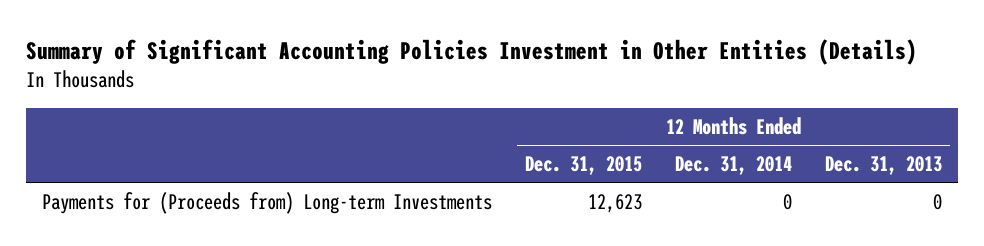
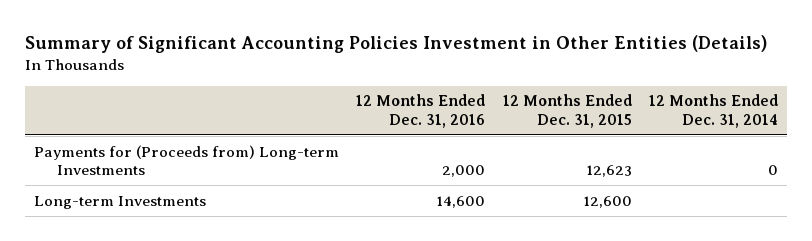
- | 12 Months Ended Dec. 31, 2015 | 12 Months Ended Dec. 31, 2014 | 12 Months Ended Dec. 31, 2013
+ | 12 Months Ended Dec. 31, 2016 | 12 Months Ended Dec. 31, 2015 | 12 Months Ended Dec. 31, 2014
+ Long-term Investments | 14,600 | 12,600 |

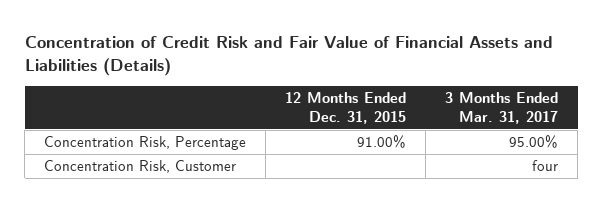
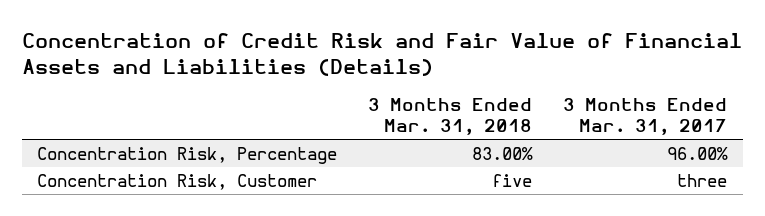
- | 12 Months Ended Dec. 31, 2015 | 3 Months Ended Mar. 31, 2017
+ | 3 Months Ended Mar. 31, 2018 | 3 Months Ended Mar. 31, 2017
- Concentration Risk, Percentage | 91.00% | 95.00%
- Concentration Risk, Customer | | four
+ Concentration Risk, Percentage | 83.00% | 96.00%
+ Concentration Risk, Customer | five | three

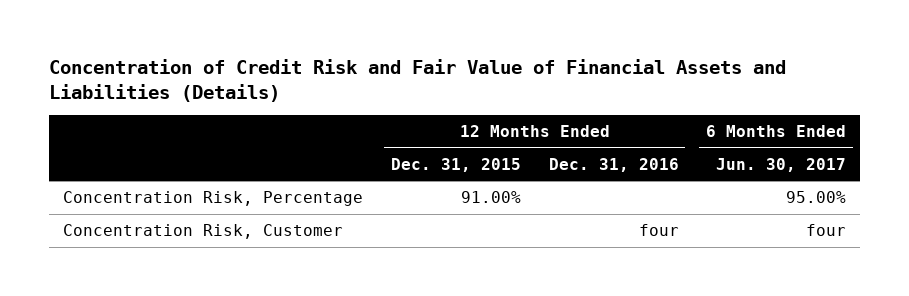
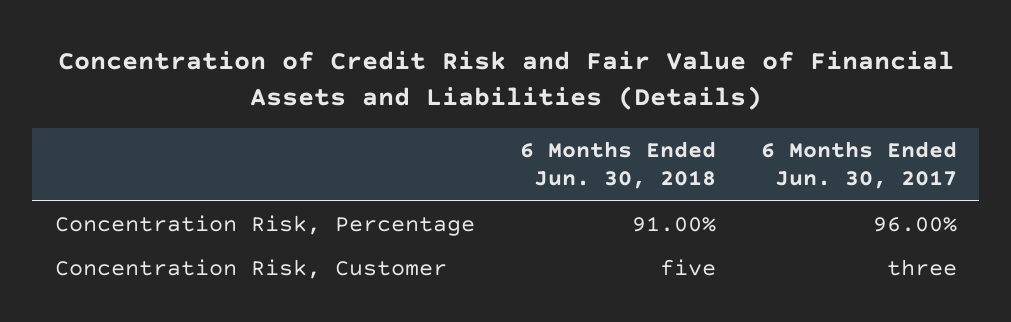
- | 12 Months Ended Dec. 31, 2015 | 12 Months Ended Dec. 31, 2016 | 6 Months Ended Jun. 30, 2017
+ | 6 Months Ended Jun. 30, 2018 | 6 Months Ended Jun. 30, 2017
- Concentration Risk, Percentage | 91.00% | | 95.00%
- Concentration Risk, Customer | | four | four
+ Concentration Risk, Percentage | 91.00% | 96.00%
+ Concentration Risk, Customer | five | three

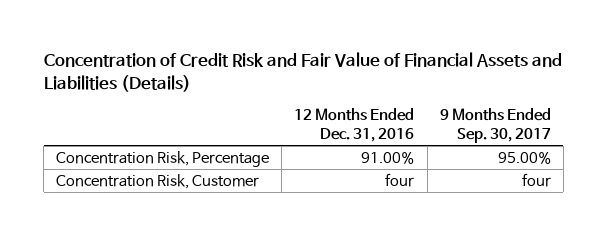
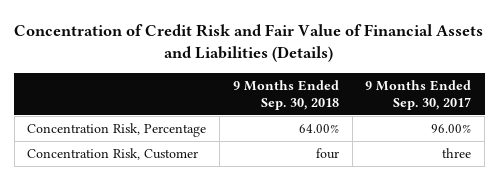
- | 12 Months Ended Dec. 31, 2016 | 9 Months Ended Sep. 30, 2017
+ | 9 Months Ended Sep. 30, 2018 | 9 Months Ended Sep. 30, 2017
- Concentration Risk, Percentage | 91.00% | 95.00%
- Concentration Risk, Customer | four | four
+ Concentration Risk, Percentage | 64.00% | 96.00%
+ Concentration Risk, Customer | four | three

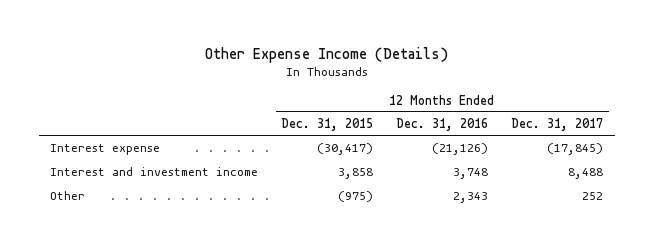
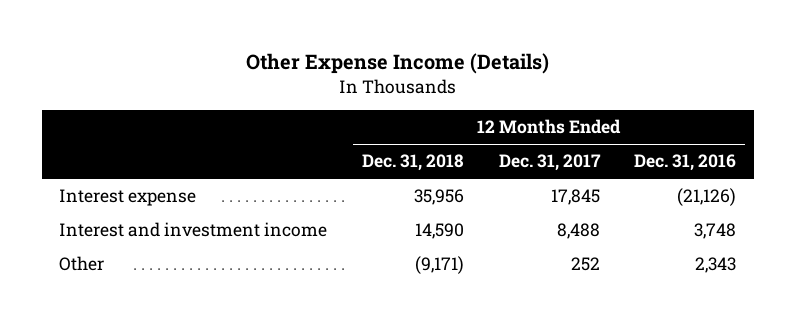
- | 12 Months Ended Dec. 31, 2015 | 12 Months Ended Dec. 31, 2016 | 12 Months Ended Dec. 31, 2017
+ | 12 Months Ended Dec. 31, 2018 | 12 Months Ended Dec. 31, 2017 | 12 Months Ended Dec. 31, 2016
- Interest expense | (30,417) | (21,126) | (17,845)
+ Interest expense | 35,956 | 17,845 | (21,126)

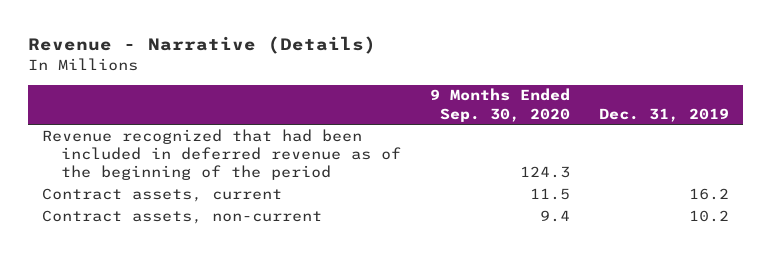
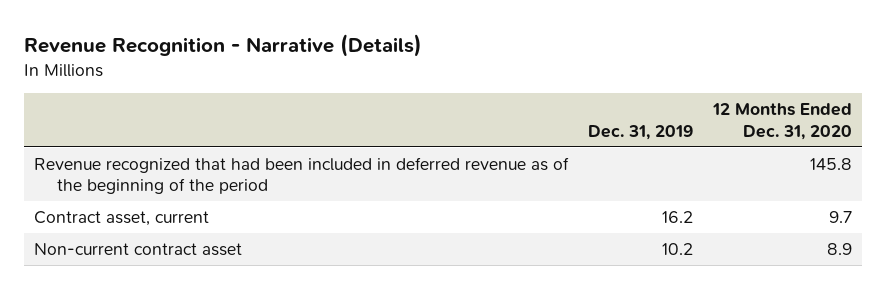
- Revenue - Narrative (Details)
+ Revenue Recognition - Narrative (Details)
- | 9 Months Ended Sep. 30, 2020 | Dec. 31, 2019
+ | Dec. 31, 2019 | 12 Months Ended Dec. 31, 2020
- Contract assets, current | 11.5 | 16.2
- Contract assets, non-current | 9.4 | 10.2
+ Contract asset, current | 16.2 | 9.7
+ Non-current contract asset | 10.2 | 8.9

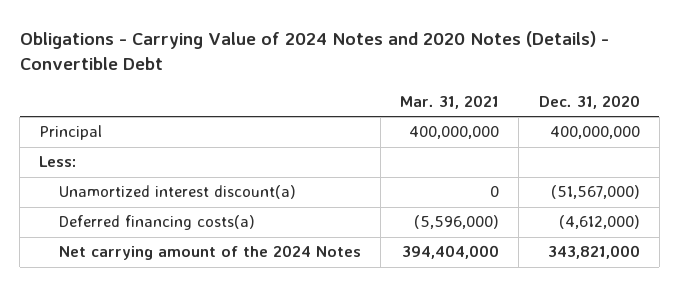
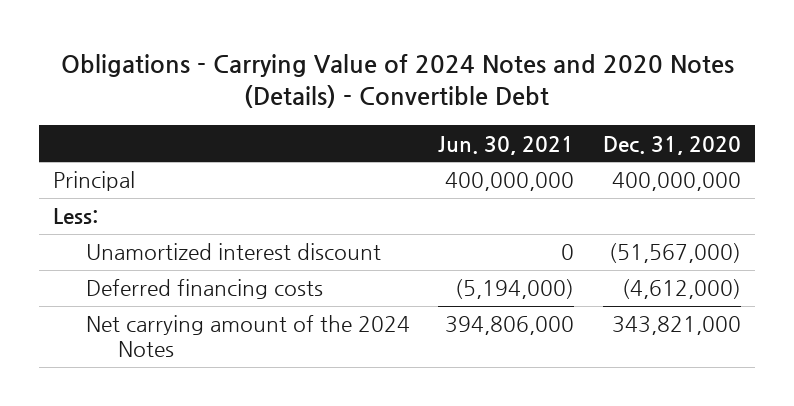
- | Mar. 31, 2021 | Dec. 31, 2020
+ | Jun. 30, 2021 | Dec. 31, 2020
- Unamortized interest discount(a) | 0 | (51,567,000)
- Deferred financing costs(a) | (5,596,000) | (4,612,000)
+ Unamortized interest discount | 0 | (51,567,000)
+ Deferred financing costs | (5,194,000) | (4,612,000)

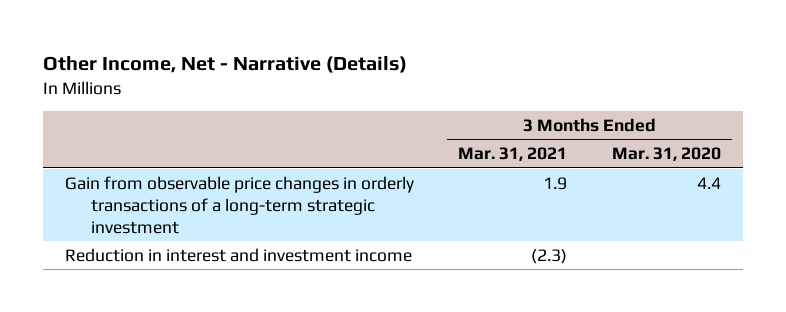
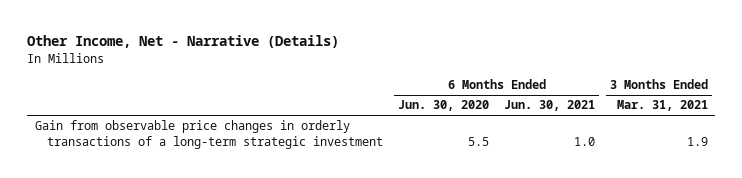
- | 3 Months Ended Mar. 31, 2021 | 3 Months Ended Mar. 31, 2020
+ | 6 Months Ended Jun. 30, 2020 | 6 Months Ended Jun. 30, 2021 | 3 Months Ended Mar. 31, 2021
- Reduction in interest and investment income | (2.3) |

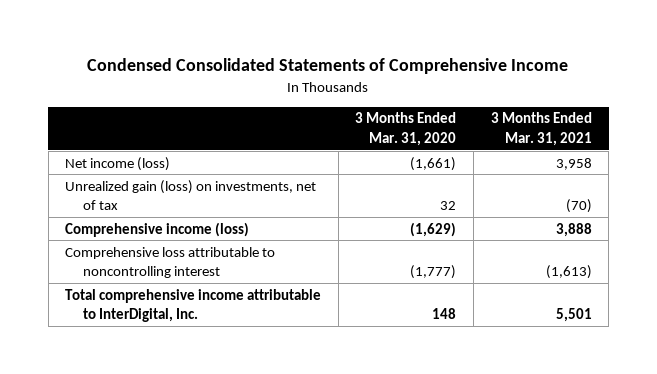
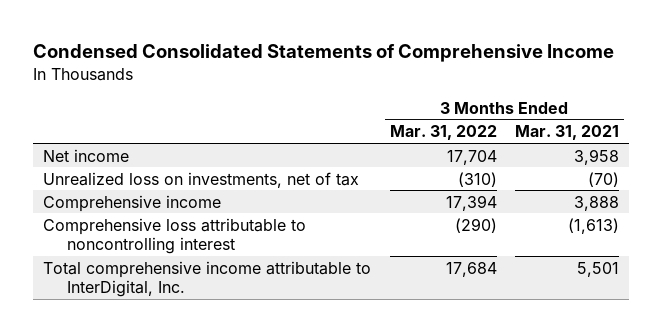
- | 3 Months Ended Mar. 31, 2020 | 3 Months Ended Mar. 31, 2021
+ | 3 Months Ended Mar. 31, 2022 | 3 Months Ended Mar. 31, 2021
- Net income (loss) | (1,661) | 3,958
- Unrealized gain (loss) on investments, net of tax | 32 | (70)
- Comprehensive income (loss) | (1,629) | 3,888
+ Net income | 17,704 | 3,958
+ Unrealized loss on investments, net of tax | (310) | (70)
+ Comprehensive income | 17,394 | 3,888

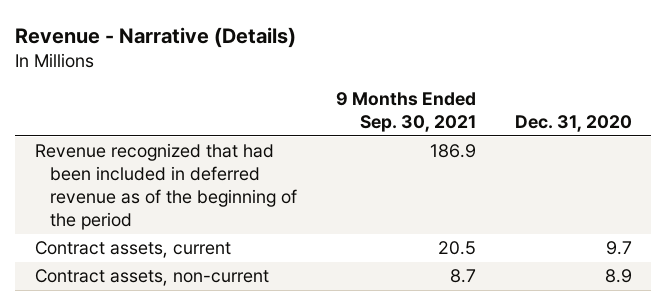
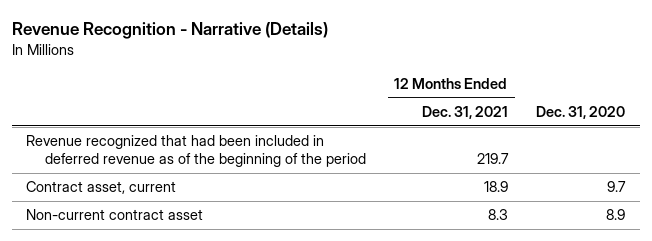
- Revenue - Narrative (Details)
+ Revenue Recognition - Narrative (Details)
- | 9 Months Ended Sep. 30, 2021 | Dec. 31, 2020
+ | 12 Months Ended Dec. 31, 2021 | Dec. 31, 2020
- Contract assets, current | 20.5 | 9.7
- Contract assets, non-current | 8.7 | 8.9
+ Contract asset, current | 18.9 | 9.7
+ Non-current contract asset | 8.3 | 8.9

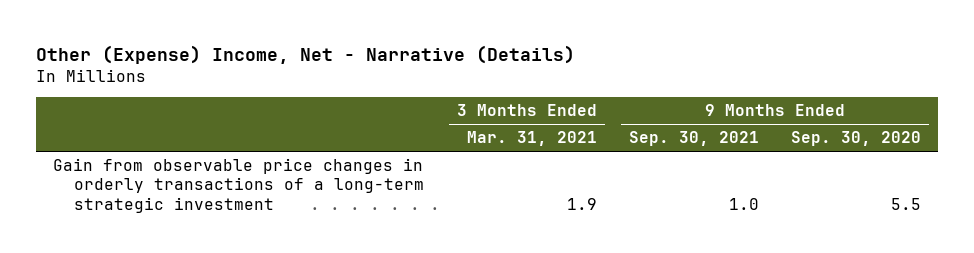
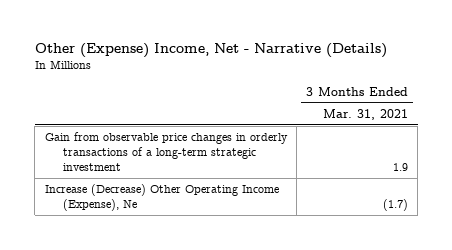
- | 3 Months Ended Mar. 31, 2021 | 9 Months Ended Sep. 30, 2021 | 9 Months Ended Sep. 30, 2020
+ | 3 Months Ended Mar. 31, 2021
+ Increase (Decrease) Other Operating Income (Expense), Ne | (1.7)

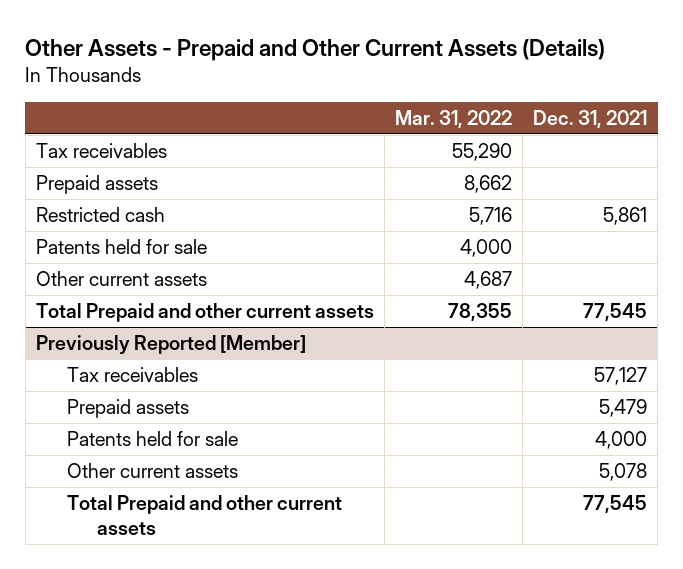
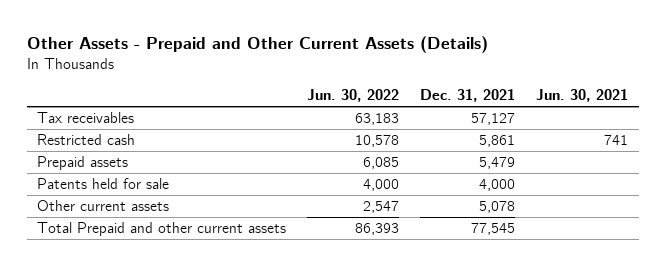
- | Mar. 31, 2022 | Dec. 31, 2021
+ | Jun. 30, 2022 | Dec. 31, 2021 | Jun. 30, 2021
- Tax receivables | 55,290 |
- Prepaid assets | 8,662 |
- Patents held for sale | 4,000 |
- Other current assets | 4,687 |
- Total Prepaid and other current assets | 78,355 | 77,545
- Previously Reported [Member]
moved down: Restricted cash | 10,578 | 5,861 | 741

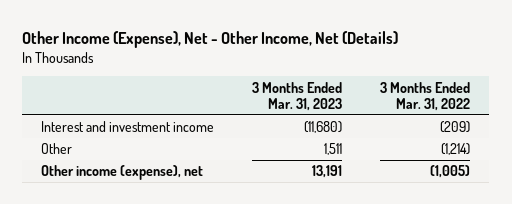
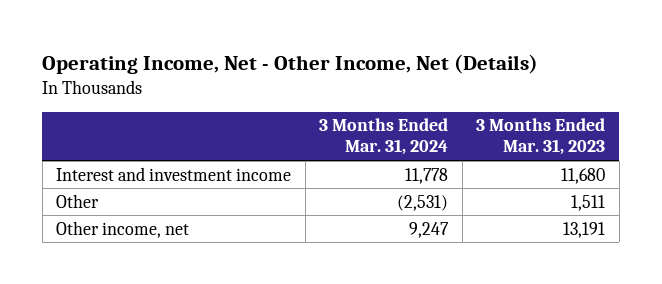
- Other Income (Expense), Net - Other Income, Net (Details)
+ Operating Income, Net - Other Income, Net (Details)
- | 3 Months Ended Mar. 31, 2023 | 3 Months Ended Mar. 31, 2022
+ | 3 Months Ended Mar. 31, 2024 | 3 Months Ended Mar. 31, 2023
- Interest and investment income | (11,680) | (209)
+ Interest and investment income | 11,778 | 11,680
- Other income (expense), net | 13,191 | (1,005)
+ Other income, net | 9,247 | 13,191

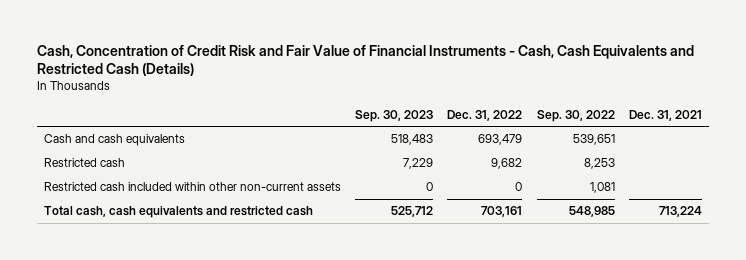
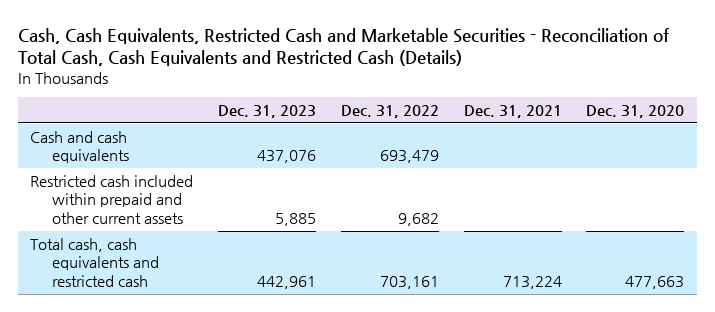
- Cash, Concentration of Credit Risk and Fair Value of Financial Instruments - Cash, Cash Equivalents and Restricted Cash (Details)
+ Cash, Cash Equivalents, Restricted Cash and Marketable Securities - Reconciliation of Total Cash, Cash Equivalents and Restricted Cash (Details)
- | Sep. 30, 2023 | Dec. 31, 2022 | Sep. 30, 2022 | Dec. 31, 2021
+ | Dec. 31, 2023 | Dec. 31, 2022 | Dec. 31, 2021 | Dec. 31, 2020
- Restricted cash | 7,229 | 9,682 | 8,253 |
- Restricted cash included within other non-current assets | 0 | 0 | 1,081 |
+ Restricted cash included within prepaid and other current assets | 5,885 | 9,682 | |

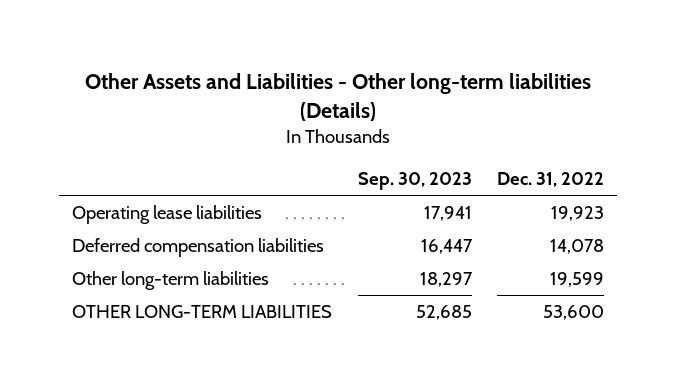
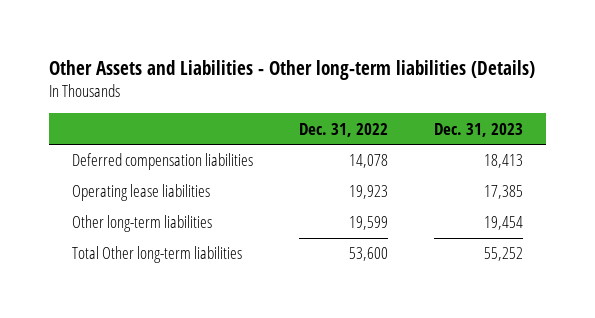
- | Sep. 30, 2023 | Dec. 31, 2022
+ | Dec. 31, 2022 | Dec. 31, 2023
moved down: Operating lease liabilities | 19,923 | 17,385
- OTHER LONG-TERM LIABILITIES | 52,685 | 53,600
+ Total Other long-term liabilities | 53,600 | 55,252

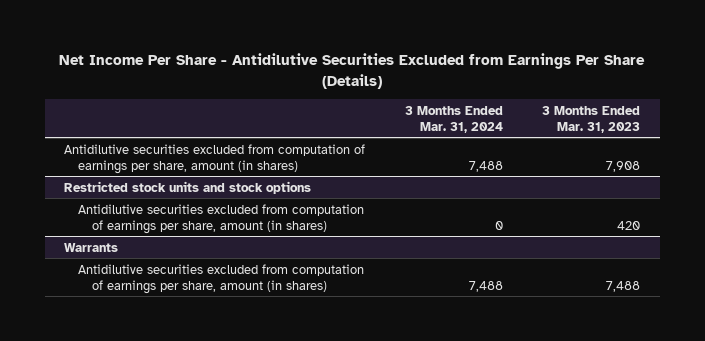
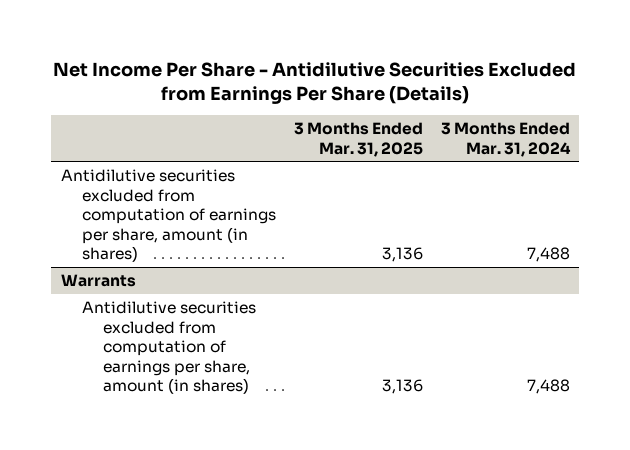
- | 3 Months Ended Mar. 31, 2024 | 3 Months Ended Mar. 31, 2023
+ | 3 Months Ended Mar. 31, 2025 | 3 Months Ended Mar. 31, 2024
- Restricted stock units and stock options
- Antidilutive securities excluded from computation of earnings per share, amount (in shares) | 0 | 420

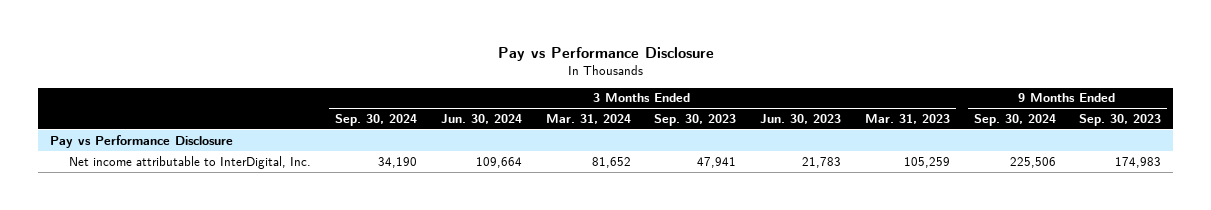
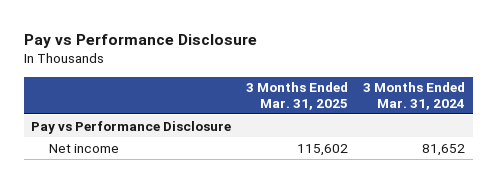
- | 3 Months Ended Sep. 30, 2024 | 3 Months Ended Jun. 30, 2024 | 3 Months Ended Mar. 31, 2024 | 3 Months Ended Sep. 30, 2023 | 3 Months Ended Jun. 30, 2023 | 3 Months Ended Mar. 31, 2023 | 9 Months Ended Sep. 30, 2024 | 9 Months Ended Sep. 30, 2023
+ | 3 Months Ended Mar. 31, 2025 | 3 Months Ended Mar. 31, 2024
- Net income attributable to InterDigital, Inc. | 34,190 | 109,664 | 81,652 | 47,941 | 21,783 | 105,259 | 225,506 | 174,983
+ Net income | 115,602 | 81,652

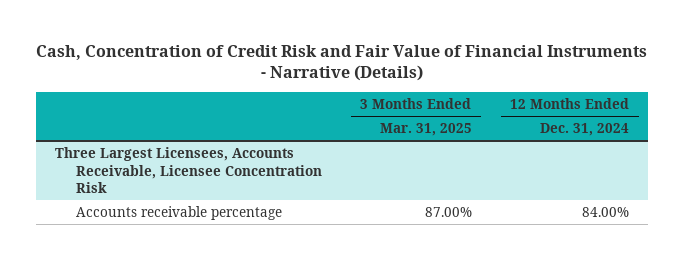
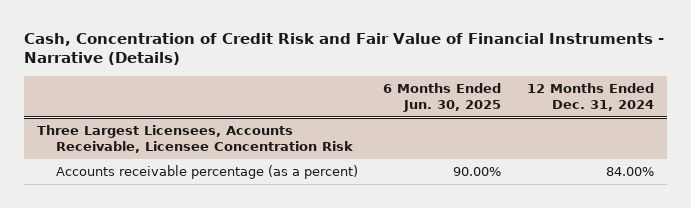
- | 3 Months Ended Mar. 31, 2025 | 12 Months Ended Dec. 31, 2024
+ | 6 Months Ended Jun. 30, 2025 | 12 Months Ended Dec. 31, 2024
@ Three Largest Licensees, Accounts Receivable, Licensee Concentration Risk
- Accounts receivable percentage | 87.00% | 84.00%
+ Accounts receivable percentage (as a percent) | 90.00% | 84.00%

